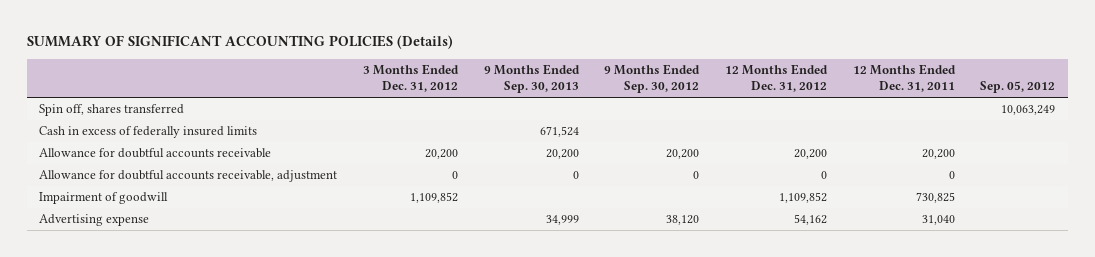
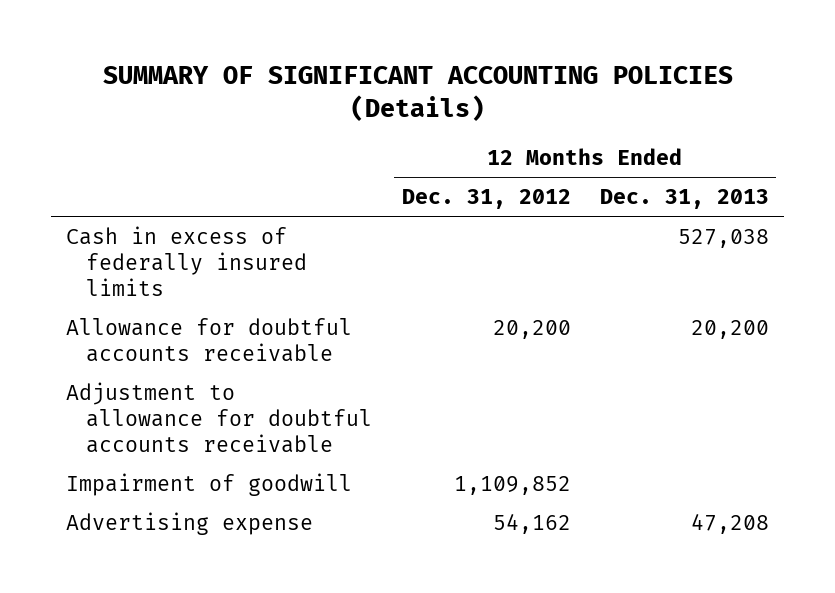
- | 3 Months Ended Dec. 31, 2012 | 9 Months Ended Sep. 30, 2013 | 9 Months Ended Sep. 30, 2012 | 12 Months Ended Dec. 31, 2012 | 12 Months Ended Dec. 31, 2011 | Sep. 05, 2012
+ | 12 Months Ended Dec. 31, 2012 | 12 Months Ended Dec. 31, 2013
- Spin off, shares transferred | | | | | | 10,063,249
- Allowance for doubtful accounts receivable, adjustment | 0 | 0 | 0 | 0 | 0 |
+ Adjustment to allowance for doubtful accounts receivable

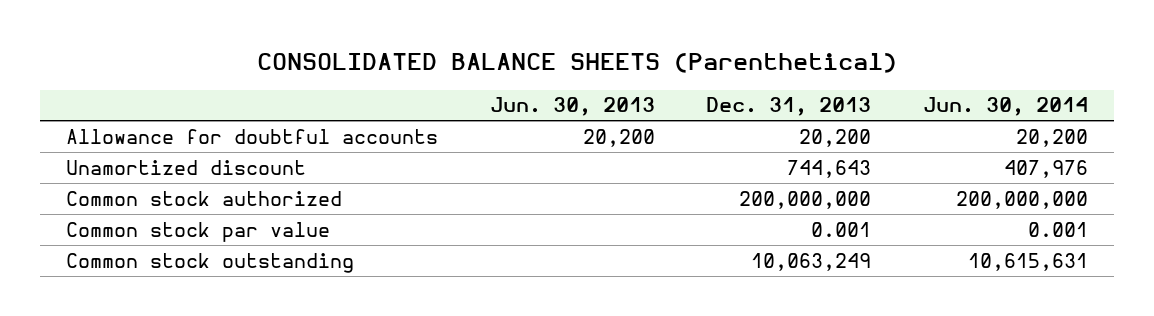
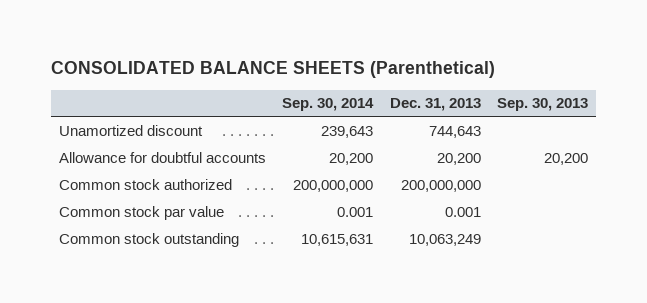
- | Jun. 30, 2013 | Dec. 31, 2013 | Jun. 30, 2014
+ | Sep. 30, 2014 | Dec. 31, 2013 | Sep. 30, 2013
moved down: Allowance for doubtful accounts | 20,200 | 20,200 | 20,200

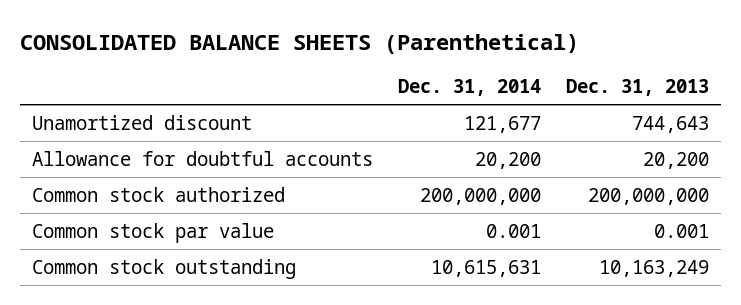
- | Sep. 30, 2014 | Dec. 31, 2013 | Sep. 30, 2013
+ | Dec. 31, 2014 | Dec. 31, 2013
- Common stock outstanding | 10,615,631 | 10,063,249 |
+ Common stock outstanding | 10,615,631 | 10,163,249

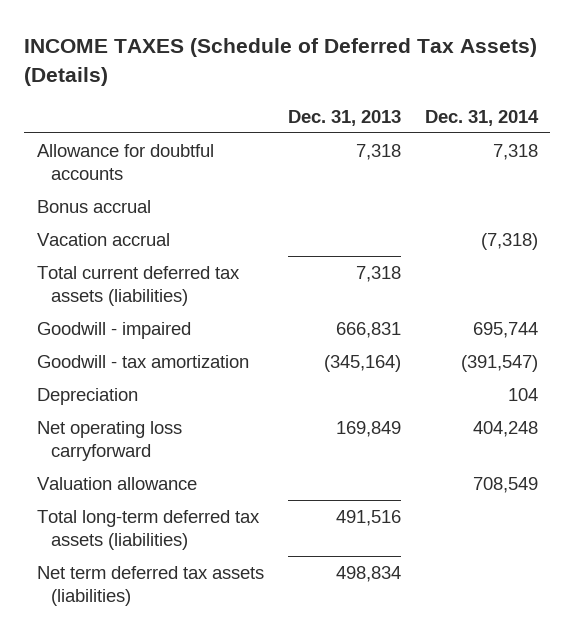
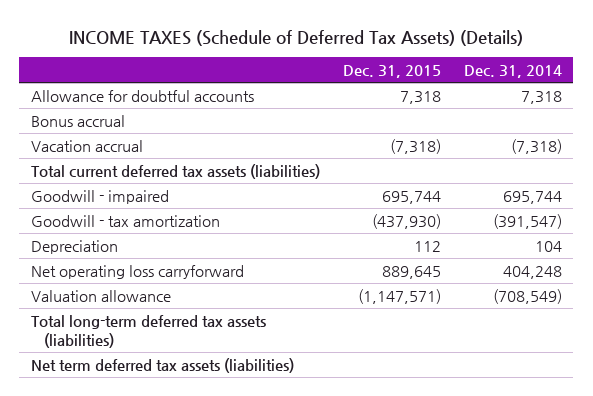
- | Dec. 31, 2013 | Dec. 31, 2014
+ | Dec. 31, 2015 | Dec. 31, 2014
- Valuation allowance | | 708,549
+ Valuation allowance | (1,147,571) | (708,549)

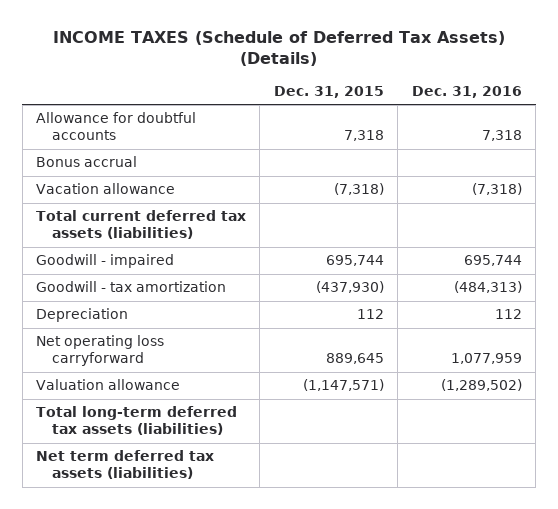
- | Dec. 31, 2015 | Dec. 31, 2014
+ | Dec. 31, 2015 | Dec. 31, 2016
- Vacation accrual | (7,318) | (7,318)
+ Vacation allowance | (7,318) | (7,318)

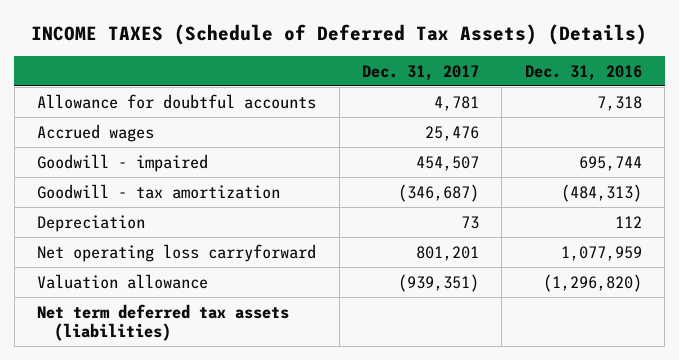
- | Dec. 31, 2015 | Dec. 31, 2016
+ | Dec. 31, 2017 | Dec. 31, 2016
- Bonus accrual
- Vacation allowance | (7,318) | (7,318)
- Total current deferred tax assets (liabilities)
+ Accrued wages | 25,476 |
- Valuation allowance | (1,147,571) | (1,289,502)
- Total long-term deferred tax assets (liabilities)
+ Valuation allowance | (939,351) | (1,296,820)

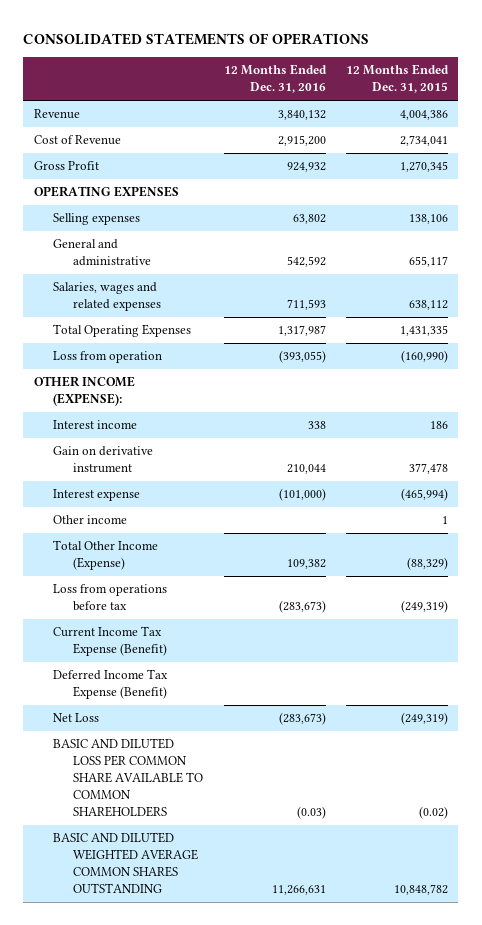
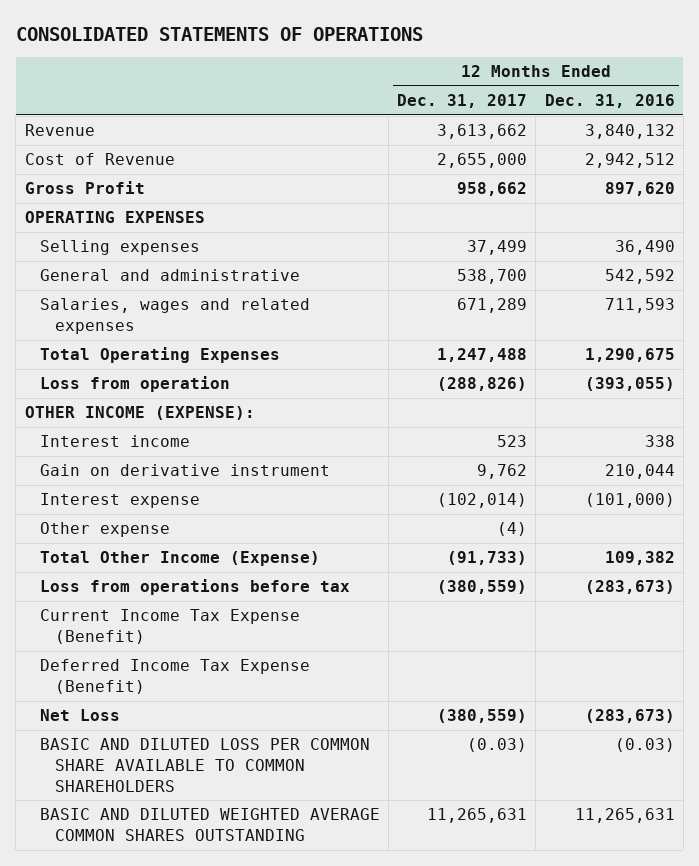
- | 12 Months Ended Dec. 31, 2016 | 12 Months Ended Dec. 31, 2015
+ | 12 Months Ended Dec. 31, 2017 | 12 Months Ended Dec. 31, 2016
- Cost of Revenue | 2,915,200 | 2,734,041
- Gross Profit | 924,932 | 1,270,345
+ Cost of Revenue | 2,655,000 | 2,942,512
+ Gross Profit | 958,662 | 897,620
- Selling expenses | 63,802 | 138,106
+ Selling expenses | 37,499 | 36,490
- Total Operating Expenses | 1,317,987 | 1,431,335
+ Total Operating Expenses | 1,247,488 | 1,290,675
- Other income | | 1
+ Other expense | (4) |
- BASIC AND DILUTED WEIGHTED AVERAGE COMMON SHARES OUTSTANDING | 11,266,631 | 10,848,782
+ BASIC AND DILUTED WEIGHTED AVERAGE COMMON SHARES OUTSTANDING | 11,265,631 | 11,265,631

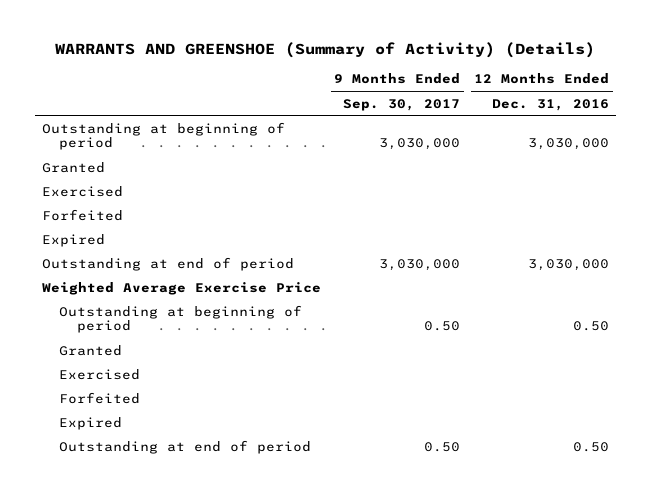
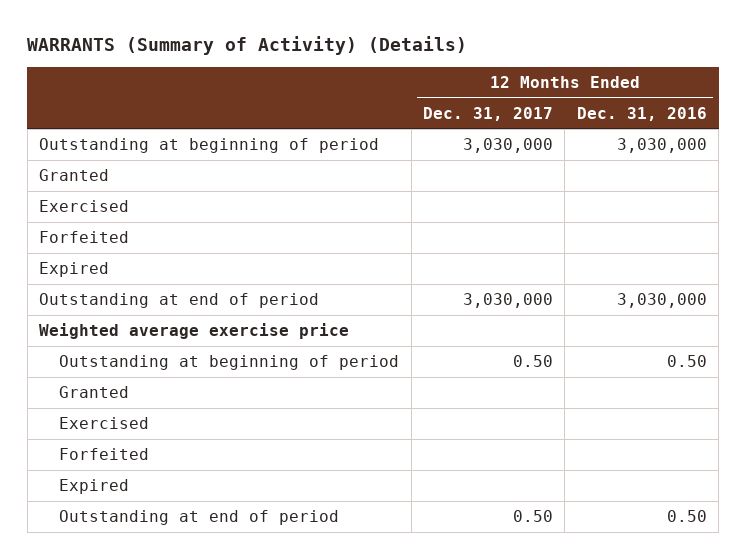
- WARRANTS AND GREENSHOE (Summary of Activity) (Details)
+ WARRANTS (Summary of Activity) (Details)
- | 9 Months Ended Sep. 30, 2017 | 12 Months Ended Dec. 31, 2016
+ | 12 Months Ended Dec. 31, 2017 | 12 Months Ended Dec. 31, 2016
- Weighted Average Exercise Price
+ Weighted average exercise price

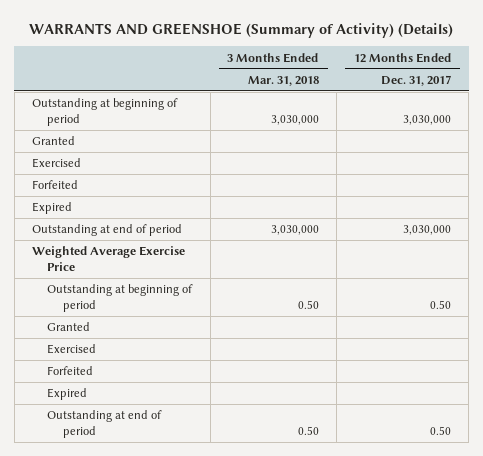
- WARRANTS (Summary of Activity) (Details)
+ WARRANTS AND GREENSHOE (Summary of Activity) (Details)
- | 12 Months Ended Dec. 31, 2017 | 12 Months Ended Dec. 31, 2016
+ | 3 Months Ended Mar. 31, 2018 | 12 Months Ended Dec. 31, 2017
- Weighted average exercise price
+ Weighted Average Exercise Price

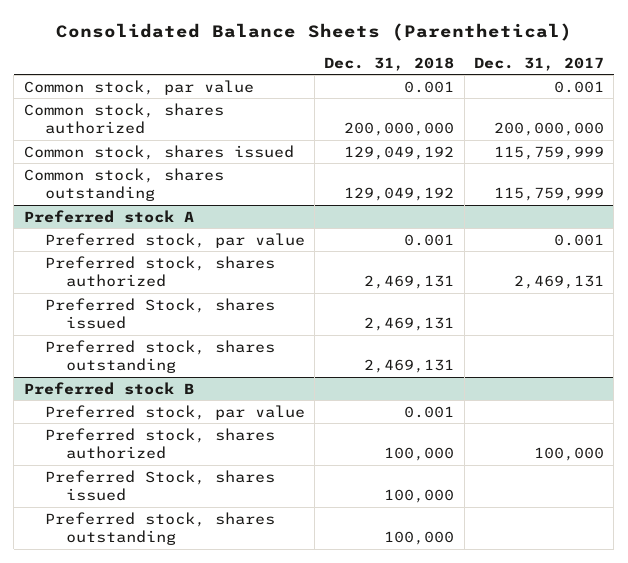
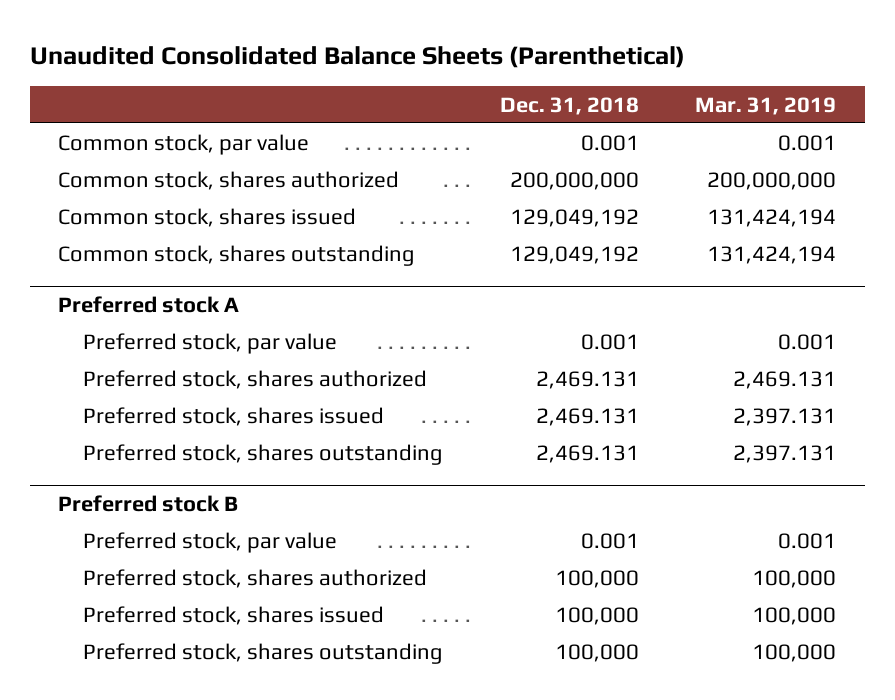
- Consolidated Balance Sheets (Parenthetical)
+ Unaudited Consolidated Balance Sheets (Parenthetical)
- | Dec. 31, 2018 | Dec. 31, 2017
+ | Dec. 31, 2018 | Mar. 31, 2019
@ Preferred stock A
- Preferred stock, shares authorized | 2,469,131 | 2,469,131
- Preferred Stock, shares issued | 2,469,131 |
- Preferred stock, shares outstanding | 2,469,131 |
+ Preferred stock, shares authorized | 2,469.131 | 2,469.131
+ Preferred stock, shares issued | 2,469.131 | 2,397.131
+ Preferred stock, shares outstanding | 2,469.131 | 2,397.131
@ Preferred stock B
- Preferred Stock, shares issued | 100,000 |
+ Preferred stock, shares issued | 100,000 | 100,000

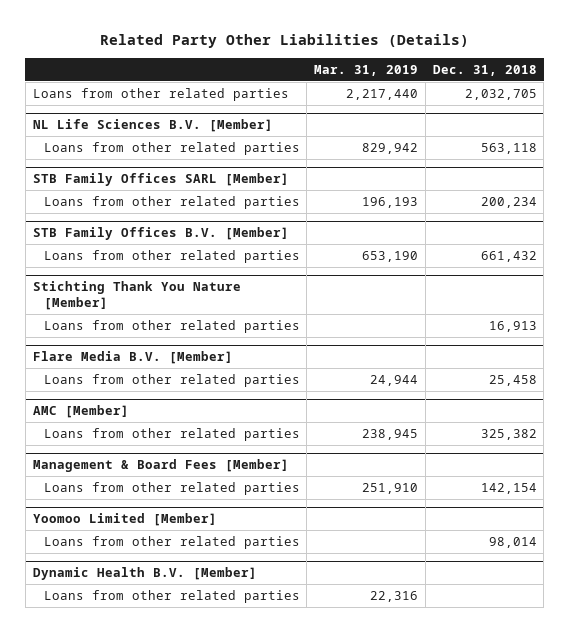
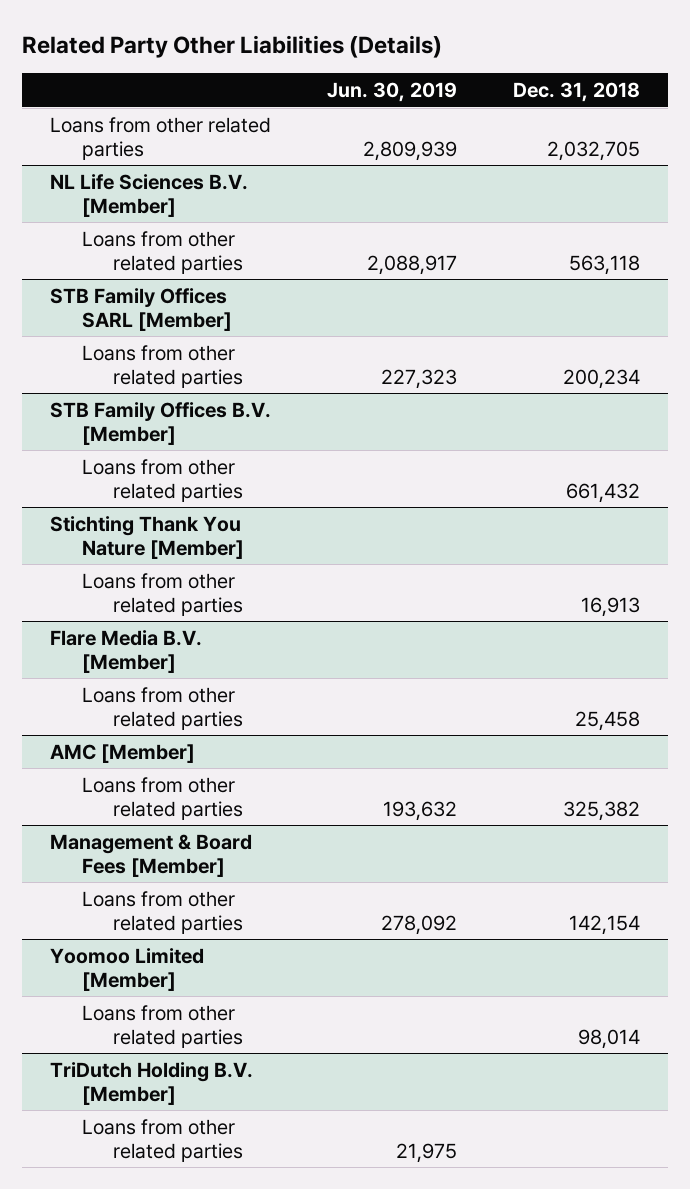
- | Mar. 31, 2019 | Dec. 31, 2018
+ | Jun. 30, 2019 | Dec. 31, 2018
- Dynamic Health B.V. [Member]
+ TriDutch Holding B.V. [Member]

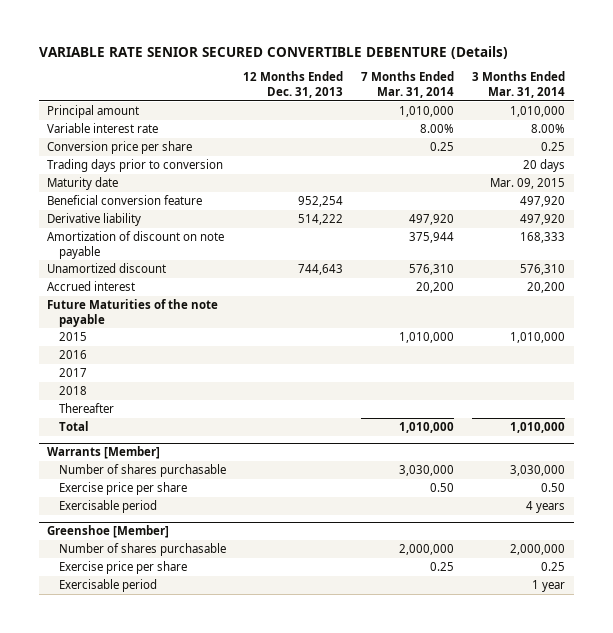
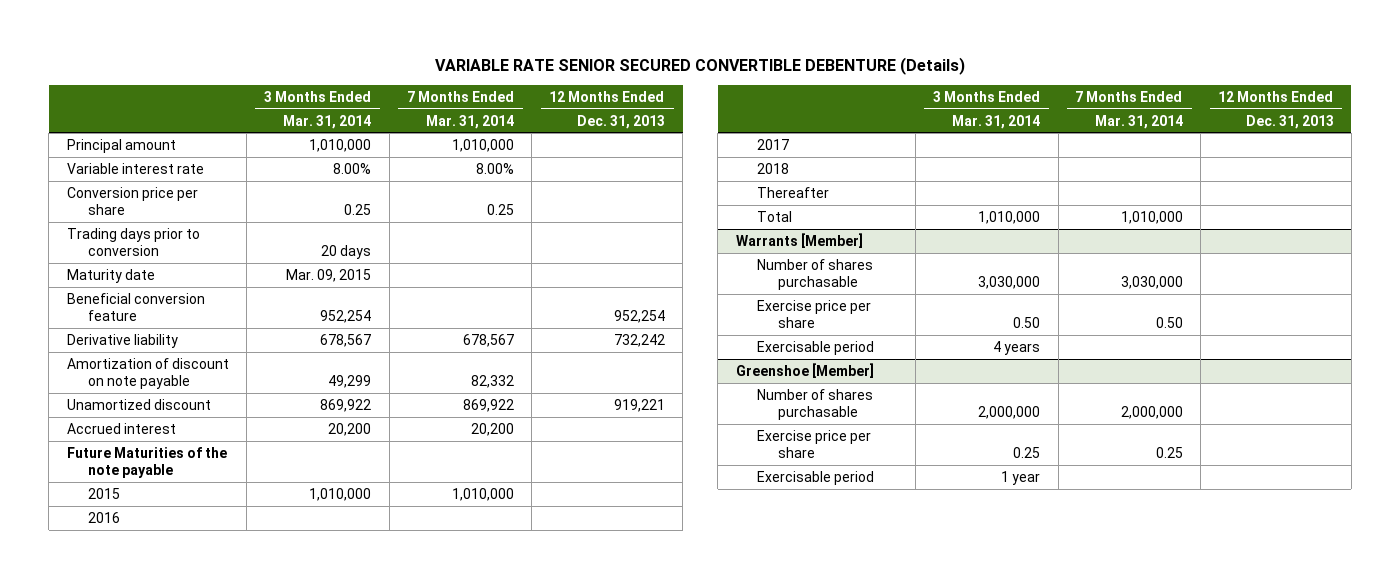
- | 12 Months Ended Dec. 31, 2013 | 7 Months Ended Mar. 31, 2014 | 3 Months Ended Mar. 31, 2014
+ | 3 Months Ended Mar. 31, 2014 | 7 Months Ended Mar. 31, 2014 | 12 Months Ended Dec. 31, 2013
- Beneficial conversion feature | 952,254 | | 497,920
- Derivative liability | 514,222 | 497,920 | 497,920
- Amortization of discount on note payable | | 375,944 | 168,333
- Unamortized discount | 744,643 | 576,310 | 576,310
+ Beneficial conversion feature | 952,254 | | 952,254
+ Derivative liability | 678,567 | 678,567 | 732,242
+ Amortization of discount on note payable | 49,299 | 82,332 |
+ Unamortized discount | 869,922 | 869,922 | 919,221

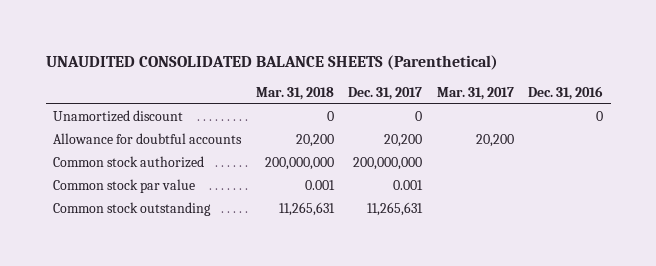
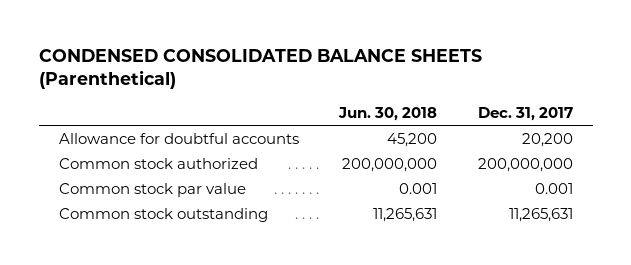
- UNAUDITED CONSOLIDATED BALANCE SHEETS (Parenthetical)
+ CONDENSED CONSOLIDATED BALANCE SHEETS (Parenthetical)
- | Mar. 31, 2018 | Dec. 31, 2017 | Mar. 31, 2017 | Dec. 31, 2016
+ | Jun. 30, 2018 | Dec. 31, 2017
- Unamortized discount | 0 | 0 | | 0

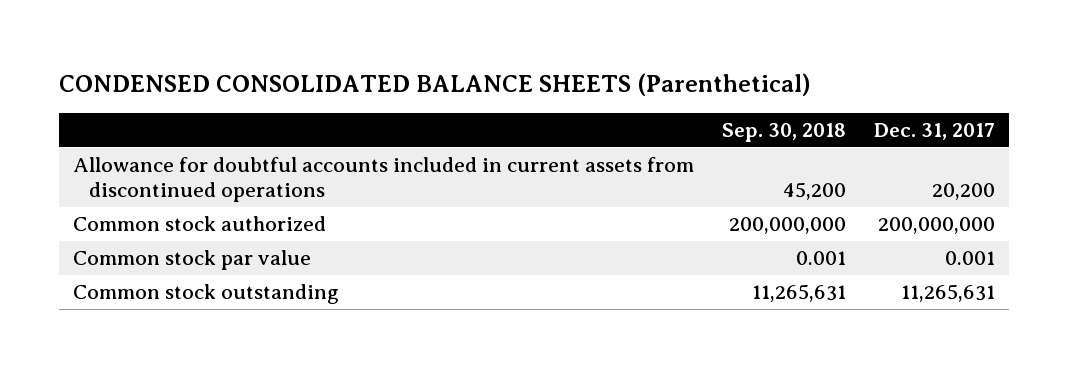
- | Jun. 30, 2018 | Dec. 31, 2017
+ | Sep. 30, 2018 | Dec. 31, 2017
- Allowance for doubtful accounts | 45,200 | 20,200
+ Allowance for doubtful accounts included in current assets from discontinued operations | 45,200 | 20,200

